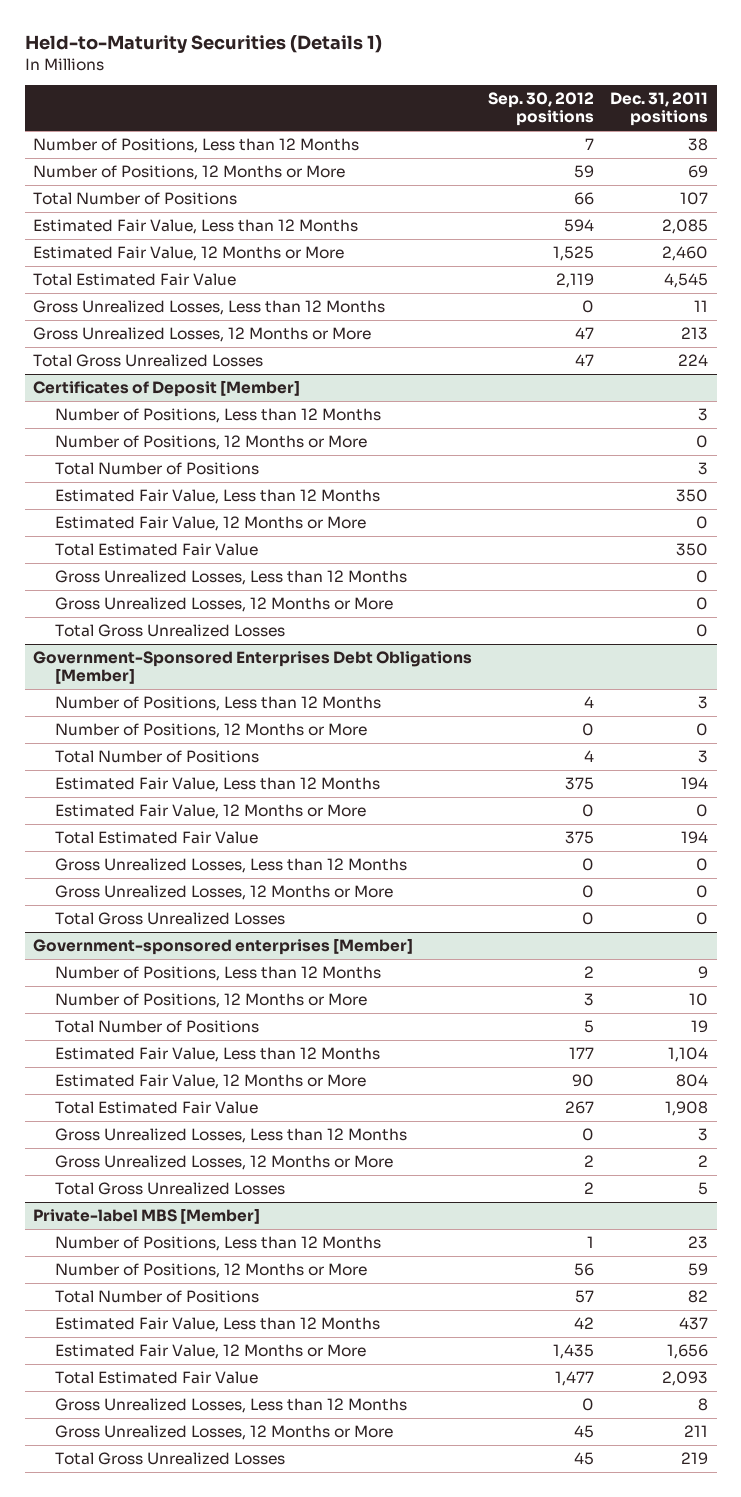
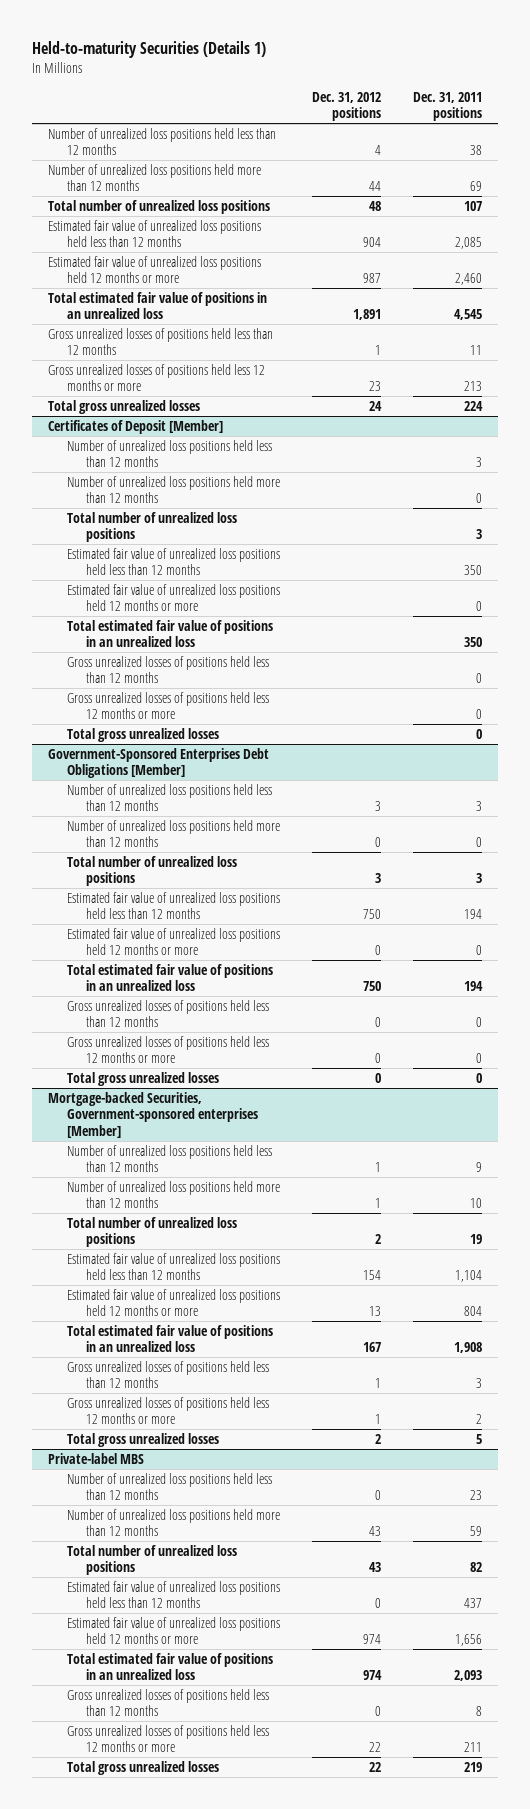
- Held-to-Maturity Securities (Details 1)
+ Held-to-maturity Securities (Details 1)
- | Sep. 30, 2012 positions | Dec. 31, 2011 positions
+ | Dec. 31, 2012 positions | Dec. 31, 2011 positions
- Number of Positions, Less than 12 Months | 7 | 38
- Number of Positions, 12 Months or More | 59 | 69
- Total Number of Positions | 66 | 107
- Estimated Fair Value, Less than 12 Months | 594 | 2,085
- Estimated Fair Value, 12 Months or More | 1,525 | 2,460
- Total Estimated Fair Value | 2,119 | 4,545
- Gross Unrealized Losses, Less than 12 Months | 0 | 11
- Gross Unrealized Losses, 12 Months or More | 47 | 213
- Total Gross Unrealized Losses | 47 | 224
+ Number of unrealized loss positions held less than 12 months | 4 | 38
+ Number of unrealized loss positions held more than 12 months | 44 | 69
+ Total number of unrealized loss positions | 48 | 107
+ Estimated fair value of unrealized loss positions held less than 12 months | 904 | 2,085
+ Estimated fair value of unrealized loss positions held 12 months or more | 987 | 2,460
+ Total estimated fair value of positions in an unrealized loss | 1,891 | 4,545
+ Gross unrealized losses of positions held less than 12 months | 1 | 11
+ Gross unrealized losses of positions held less 12 months or more | 23 | 213
+ Total gross unrealized losses | 24 | 224
@ Certificates of Deposit [Member]
- Number of Positions, Less than 12 Months | | 3
- Number of Positions, 12 Months or More | | 0
- Total Number of Positions | | 3
- Estimated Fair Value, Less than 12 Months | | 350
- Estimated Fair Value, 12 Months or More | | 0
- Total Estimated Fair Value | | 350
- Gross Unrealized Losses, Less than 12 Months | | 0
- Gross Unrealized Losses, 12 Months or More | | 0
- Total Gross Unrealized Losses | | 0
+ Number of unrealized loss positions held less than 12 months | | 3
+ Number of unrealized loss positions held more than 12 months | | 0
+ Total number of unrealized loss positions | | 3
+ Estimated fair value of unrealized loss positions held less than 12 months | | 350
+ Estimated fair value of unrealized loss positions held 12 months or more | | 0
+ Total estimated fair value of positions in an unrealized loss | | 350
+ Gross unrealized losses of positions held less than 12 months | | 0
+ Gross unrealized losses of positions held less 12 months or more | | 0
+ Total gross unrealized losses | | 0
@ Government-Sponsored Enterprises Debt Obligations [Member]
- Number of Positions, Less than 12 Months | 4 | 3
- Number of Positions, 12 Months or More | 0 | 0
- Total Number of Positions | 4 | 3
- Estimated Fair Value, Less than 12 Months | 375 | 194
- Estimated Fair Value, 12 Months or More | 0 | 0
- Total Estimated Fair Value | 375 | 194
- Gross Unrealized Losses, Less than 12 Months | 0 | 0
- Gross Unrealized Losses, 12 Months or More | 0 | 0
- Total Gross Unrealized Losses | 0 | 0
- Government-sponsored enterprises [Member]
- Number of Positions, Less than 12 Months | 2 | 9
- Number of Positions, 12 Months or More | 3 | 10
- Total Number of Positions | 5 | 19
- Estimated Fair Value, Less than 12 Months | 177 | 1,104
- Estimated Fair Value, 12 Months or More | 90 | 804
- Total Estimated Fair Value | 267 | 1,908
- Gross Unrealized Losses, Less than 12 Months | 0 | 3
- Gross Unrealized Losses, 12 Months or More | 2 | 2
- Total Gross Unrealized Losses | 2 | 5
- Private-label MBS [Member]
- Number of Positions, Less than 12 Months | 1 | 23
- Number of Positions, 12 Months or More | 56 | 59
- Total Number of Positions | 57 | 82
- Estimated Fair Value, Less than 12 Months | 42 | 437
- Estimated Fair Value, 12 Months or More | 1,435 | 1,656
- Total Estimated Fair Value | 1,477 | 2,093
- Gross Unrealized Losses, Less than 12 Months | 0 | 8
- Gross Unrealized Losses, 12 Months or More | 45 | 211
- Total Gross Unrealized Losses | 45 | 219
@ Government-Sponsored Enterprises Debt Obligations [Member]
+ Number of unrealized loss positions held less than 12 months | 3 | 3
+ Number of unrealized loss positions held more than 12 months | 0 | 0
+ Total number of unrealized loss positions | 3 | 3
+ Estimated fair value of unrealized loss positions held less than 12 months | 750 | 194
+ Estimated fair value of unrealized loss positions held 12 months or more | 0 | 0
+ Total estimated fair value of positions in an unrealized loss | 750 | 194
+ Gross unrealized losses of positions held less than 12 months | 0 | 0
+ Gross unrealized losses of positions held less 12 months or more | 0 | 0
+ Total gross unrealized losses | 0 | 0
+ Mortgage-backed Securities, Government-sponsored enterprises [Member]
+ Number of unrealized loss positions held less than 12 months | 1 | 9
+ Number of unrealized loss positions held more than 12 months | 1 | 10
+ Total number of unrealized loss positions | 2 | 19
+ Estimated fair value of unrealized loss positions held less than 12 months | 154 | 1,104
+ Estimated fair value of unrealized loss positions held 12 months or more | 13 | 804
+ Total estimated fair value of positions in an unrealized loss | 167 | 1,908
+ Gross unrealized losses of positions held less than 12 months | 1 | 3
+ Gross unrealized losses of positions held less 12 months or more | 1 | 2
+ Total gross unrealized losses | 2 | 5
+ Private-label MBS
+ Number of unrealized loss positions held less than 12 months | 0 | 23
+ Number of unrealized loss positions held more than 12 months | 43 | 59
+ Total number of unrealized loss positions | 43 | 82
+ Estimated fair value of unrealized loss positions held less than 12 months | 0 | 437
+ Estimated fair value of unrealized loss positions held 12 months or more | 974 | 1,656
+ Total estimated fair value of positions in an unrealized loss | 974 | 2,093
+ Gross unrealized losses of positions held less than 12 months | 0 | 8
+ Gross unrealized losses of positions held less 12 months or more | 22 | 211
+ Total gross unrealized losses | 22 | 219

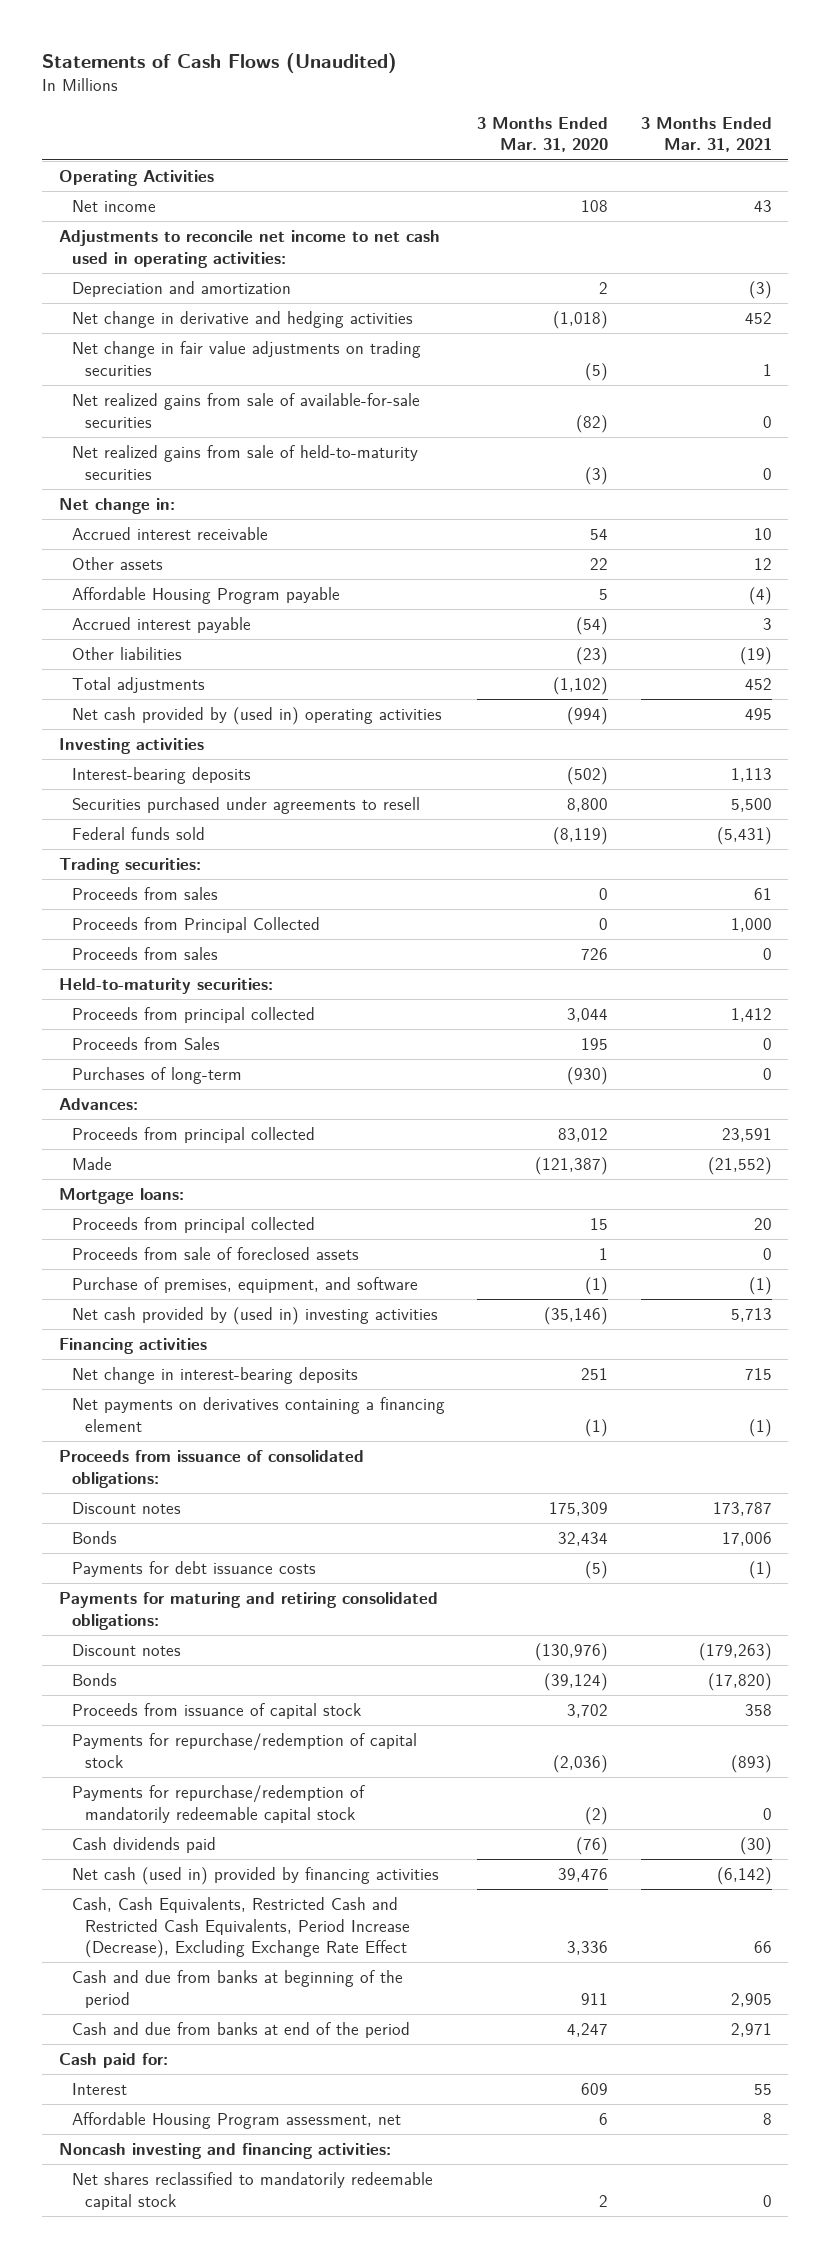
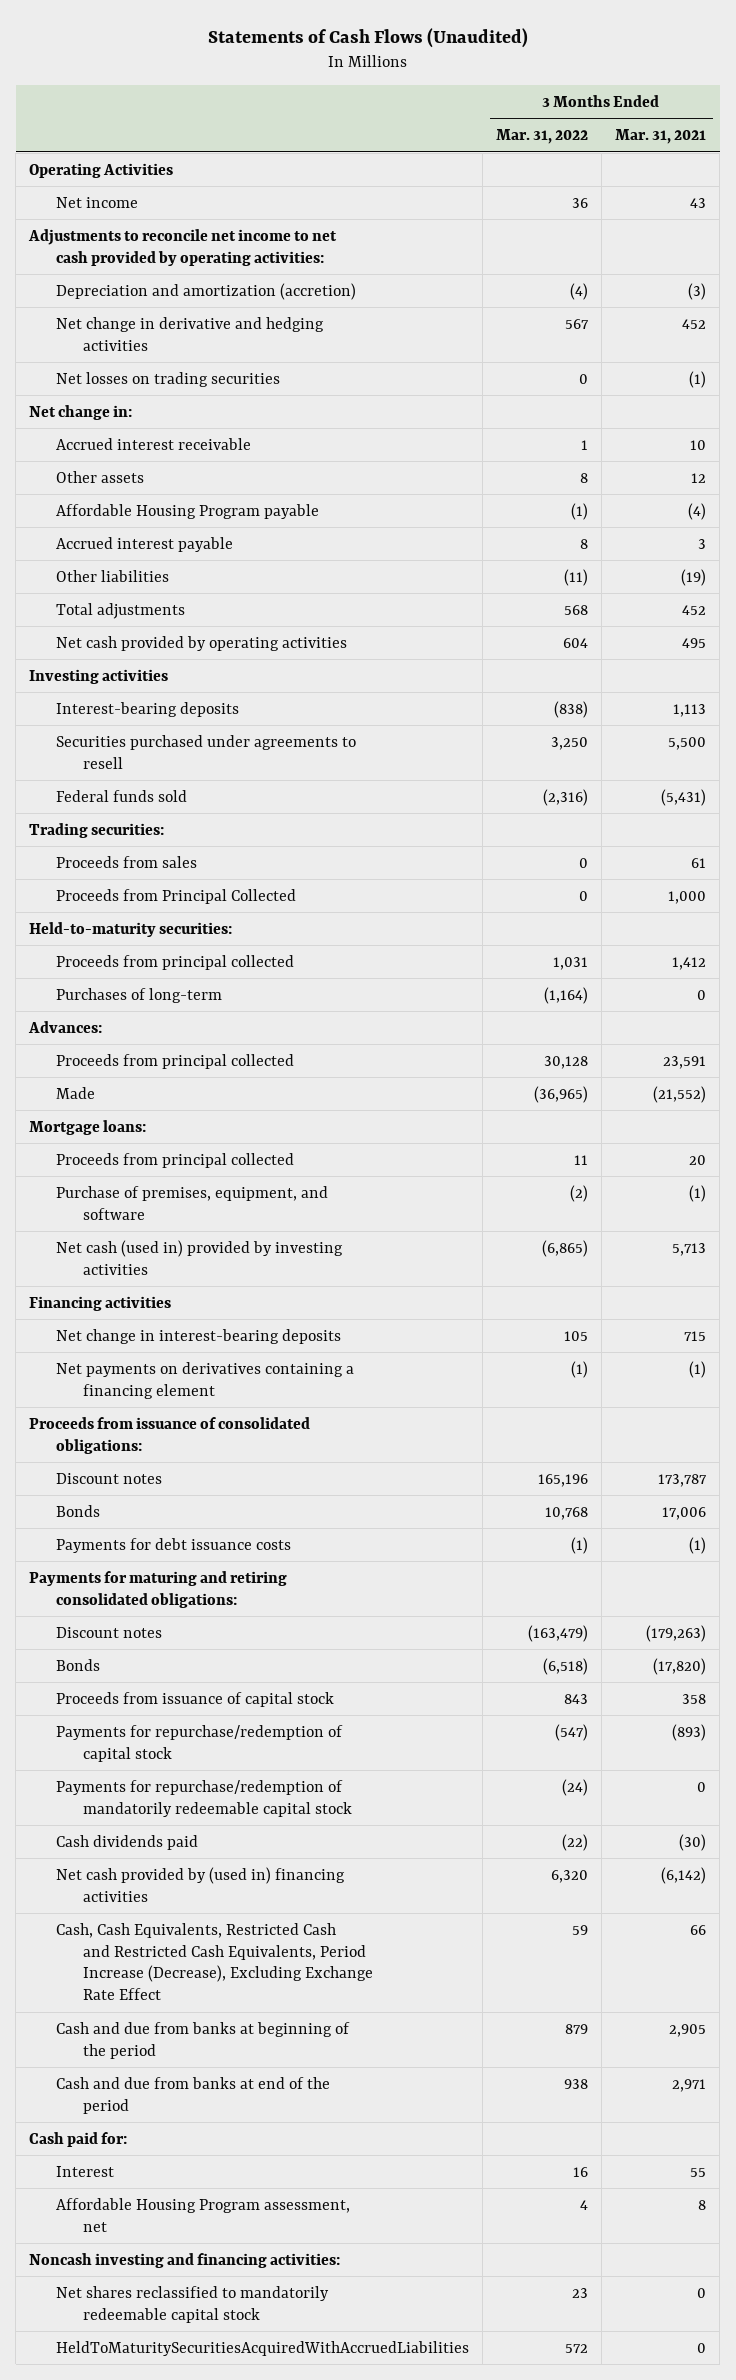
- | 3 Months Ended Mar. 31, 2020 | 3 Months Ended Mar. 31, 2021
+ | 3 Months Ended Mar. 31, 2022 | 3 Months Ended Mar. 31, 2021
- Adjustments to reconcile net income to net cash used in operating activities:
- Depreciation and amortization | 2 | (3)
+ Adjustments to reconcile net income to net cash provided by operating activities:
+ Depreciation and amortization (accretion) | (4) | (3)
- Net change in fair value adjustments on trading securities | (5) | 1
- Net realized gains from sale of available-for-sale securities | (82) | 0
- Net realized gains from sale of held-to-maturity securities | (3) | 0
+ Net losses on trading securities | 0 | (1)
- Net cash provided by (used in) operating activities | (994) | 495
+ Net cash provided by operating activities | 604 | 495
- Proceeds from sales | 726 | 0
- Proceeds from Sales | 195 | 0
- Proceeds from sale of foreclosed assets | 1 | 0
- Net cash provided by (used in) investing activities | (35,146) | 5,713
+ Net cash (used in) provided by investing activities | (6,865) | 5,713
- Net cash (used in) provided by financing activities | 39,476 | (6,142)
+ Net cash provided by (used in) financing activities | 6,320 | (6,142)
+ HeldToMaturitySecuritiesAcquiredWithAccruedLiabilities | 572 | 0

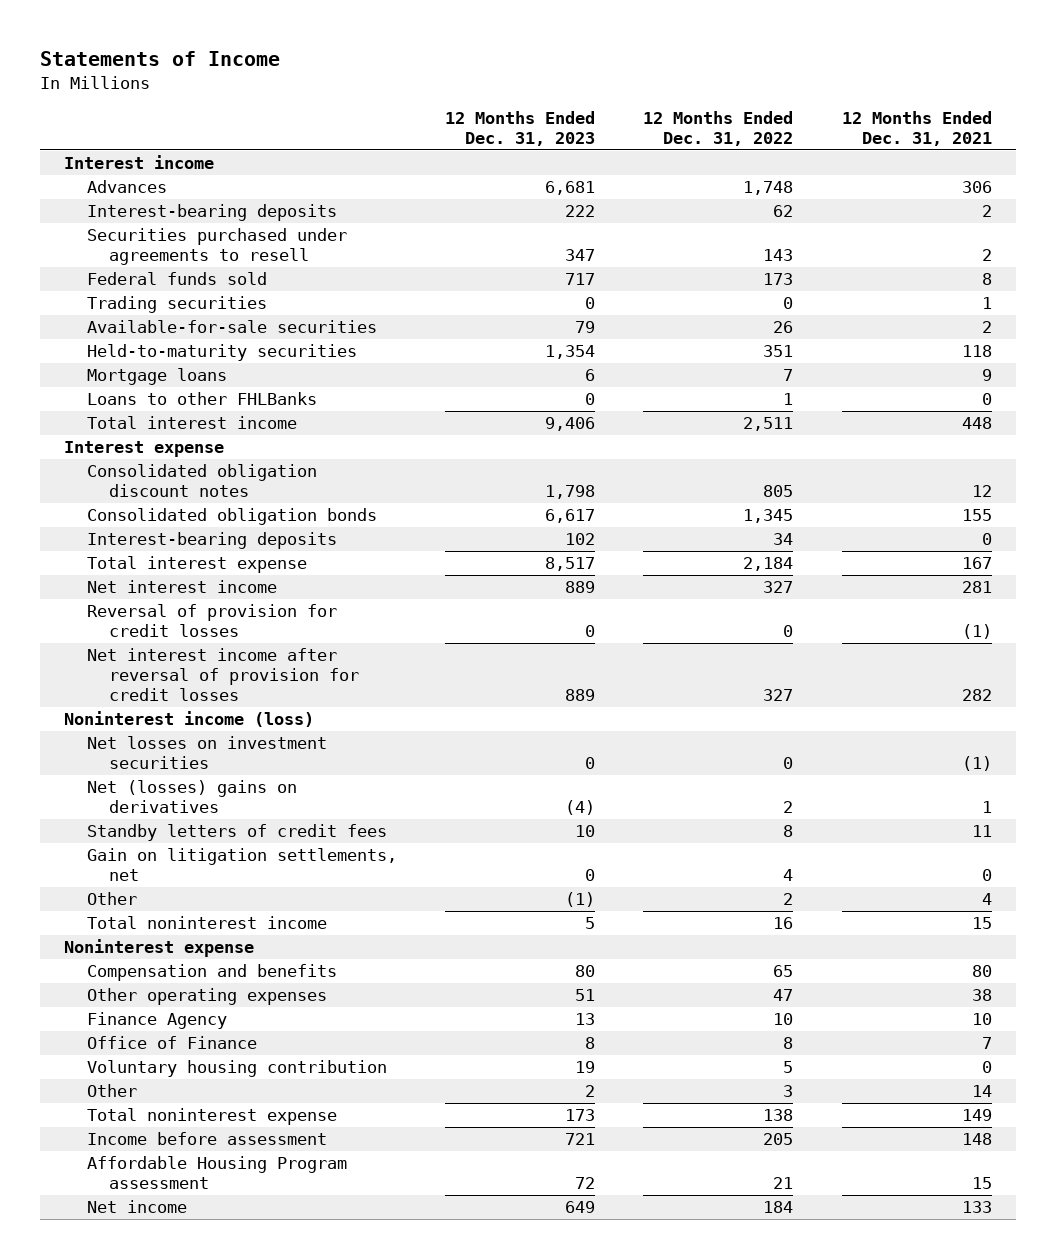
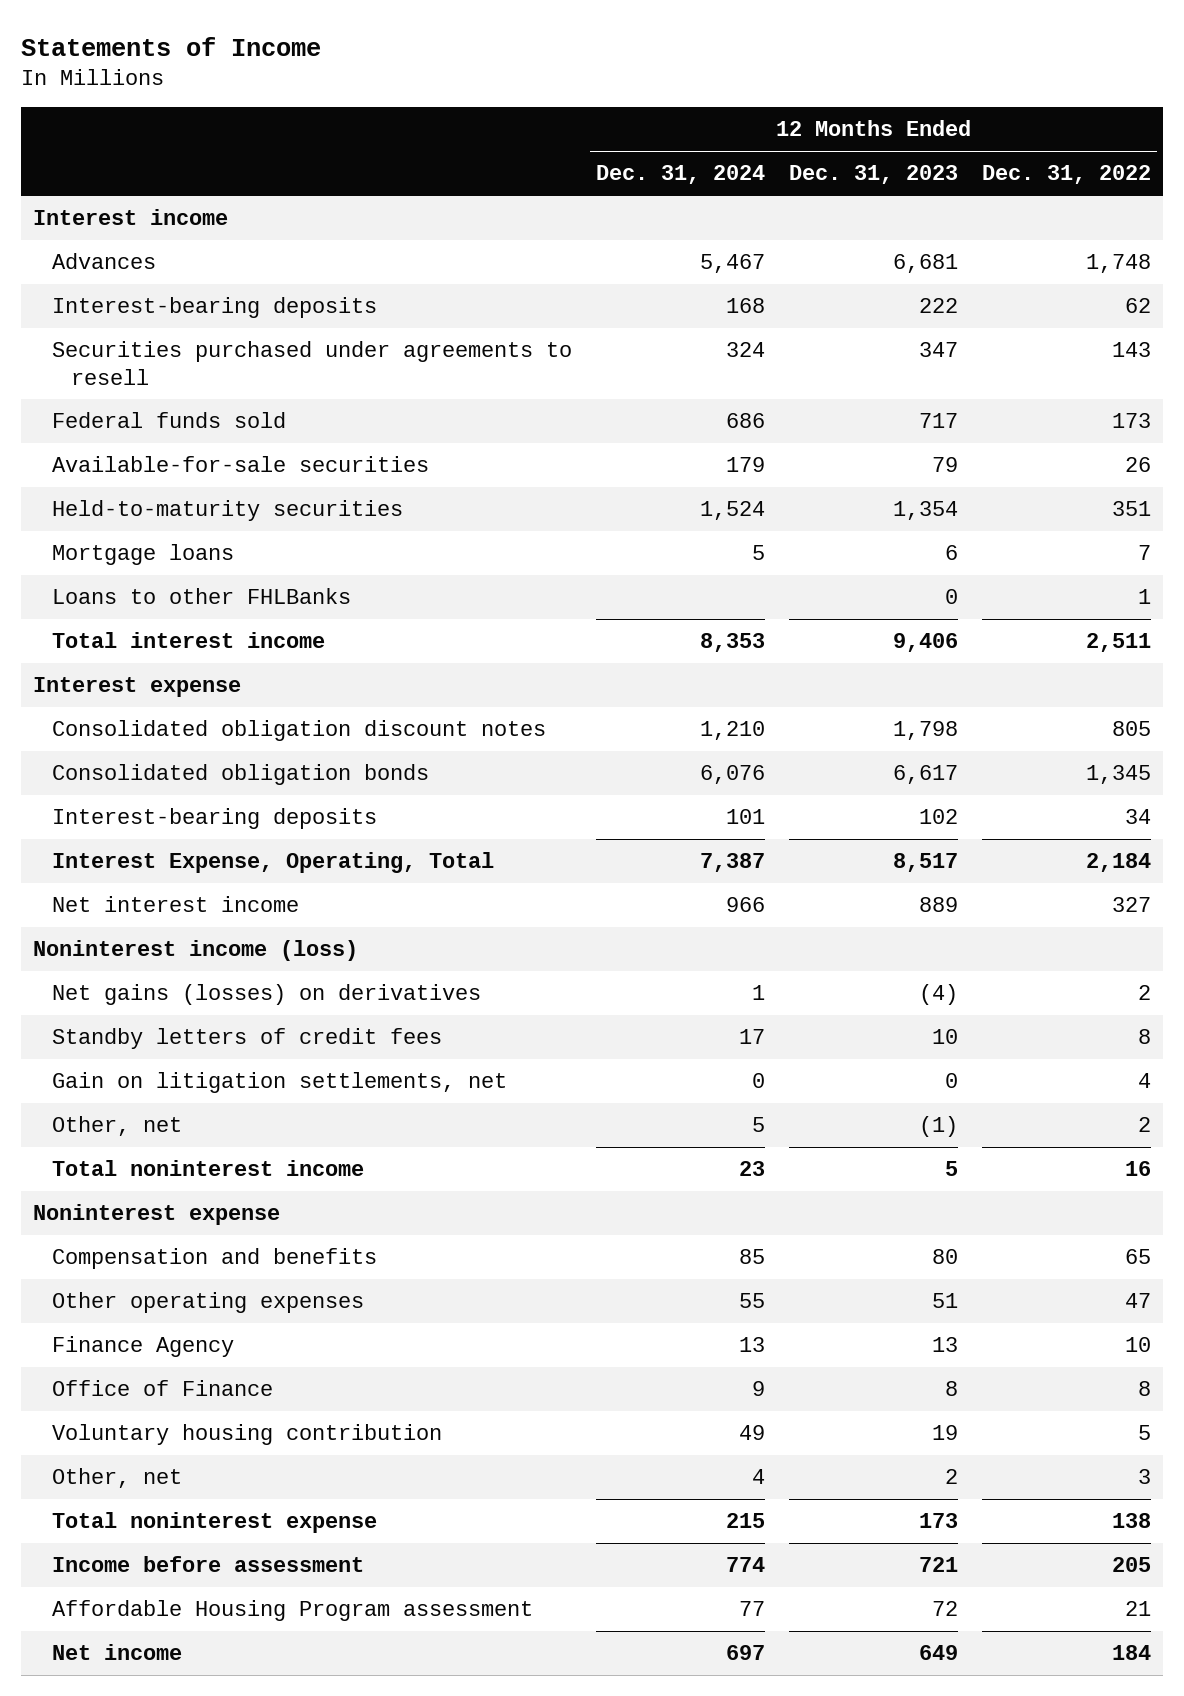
- | 12 Months Ended Dec. 31, 2023 | 12 Months Ended Dec. 31, 2022 | 12 Months Ended Dec. 31, 2021
+ | 12 Months Ended Dec. 31, 2024 | 12 Months Ended Dec. 31, 2023 | 12 Months Ended Dec. 31, 2022
- Trading securities | 0 | 0 | 1
- Total interest expense | 8,517 | 2,184 | 167
+ Interest Expense, Operating, Total | 7,387 | 8,517 | 2,184
- Reversal of provision for credit losses | 0 | 0 | (1)
- Net interest income after reversal of provision for credit losses | 889 | 327 | 282
- Net losses on investment securities | 0 | 0 | (1)
- Net (losses) gains on derivatives | (4) | 2 | 1
+ Net gains (losses) on derivatives | 1 | (4) | 2
- Other | (1) | 2 | 4
+ Other, net | 5 | (1) | 2
- Other | 2 | 3 | 14
+ Other, net | 4 | 2 | 3

